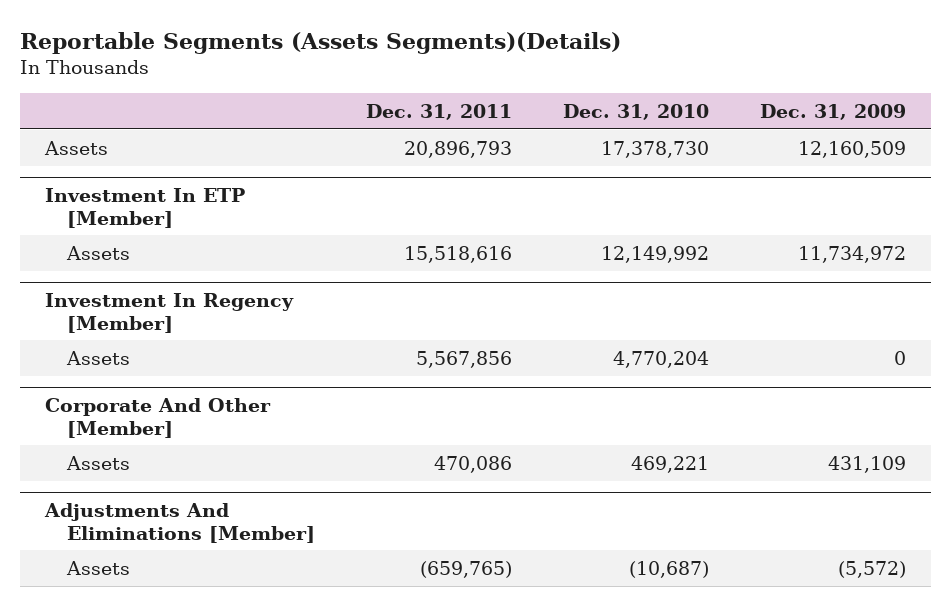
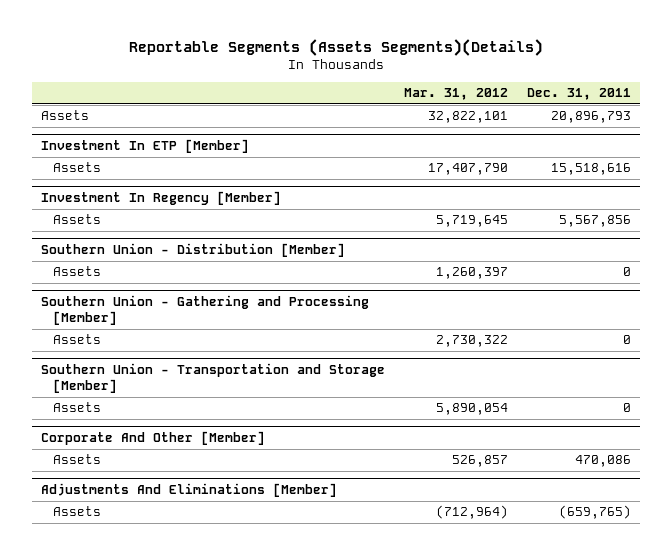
- | Dec. 31, 2011 | Dec. 31, 2010 | Dec. 31, 2009
+ | Mar. 31, 2012 | Dec. 31, 2011
+ Southern Union - Distribution [Member]
+ Assets | 1,260,397 | 0
+ Southern Union - Gathering and Processing [Member]
+ Assets | 2,730,322 | 0
+ Southern Union - Transportation and Storage [Member]
+ Assets | 5,890,054 | 0

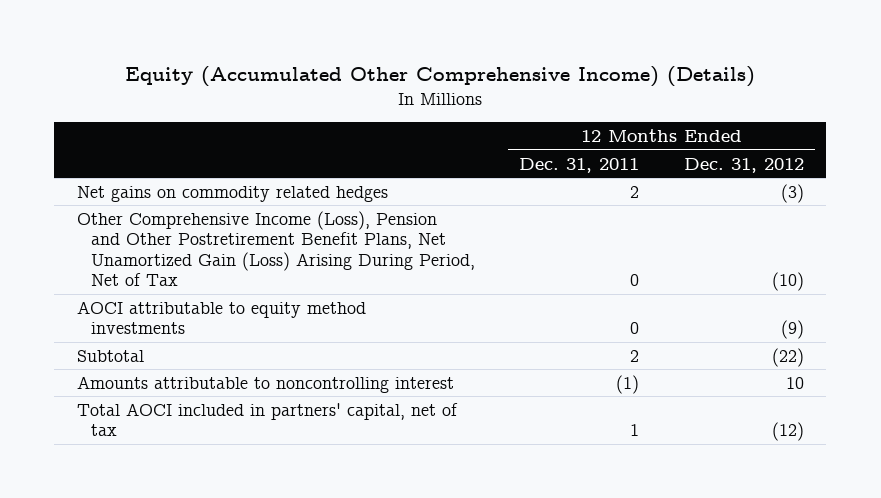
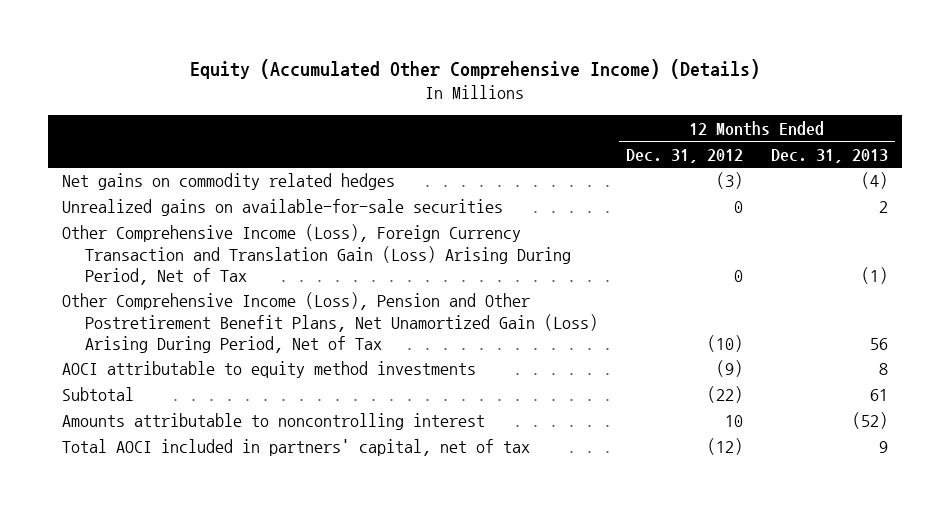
- | 12 Months Ended Dec. 31, 2011 | 12 Months Ended Dec. 31, 2012
+ | 12 Months Ended Dec. 31, 2012 | 12 Months Ended Dec. 31, 2013
+ Unrealized gains on available-for-sale securities | 0 | 2
+ Other Comprehensive Income (Loss), Foreign Currency Transaction and Translation Gain (Loss) Arising During Period, Net of Tax | 0 | (1)

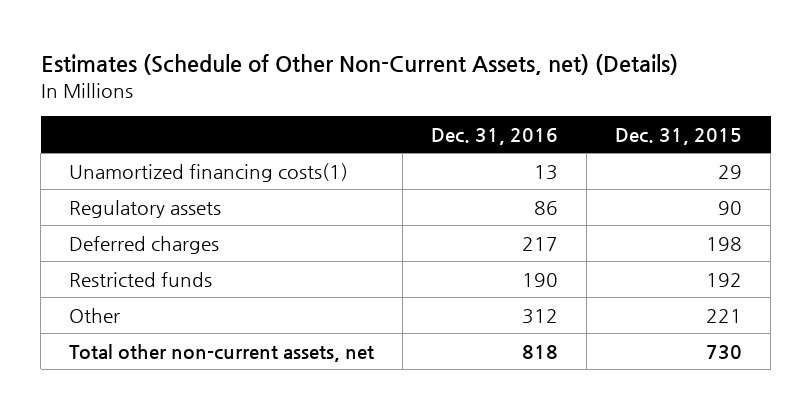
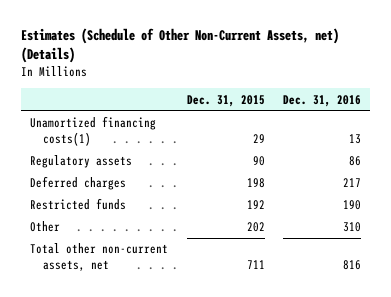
- | Dec. 31, 2016 | Dec. 31, 2015
+ | Dec. 31, 2015 | Dec. 31, 2016
- Other | 312 | 221
- Total other non-current assets, net | 818 | 730
+ Other | 202 | 310
+ Total other non-current assets, net | 711 | 816

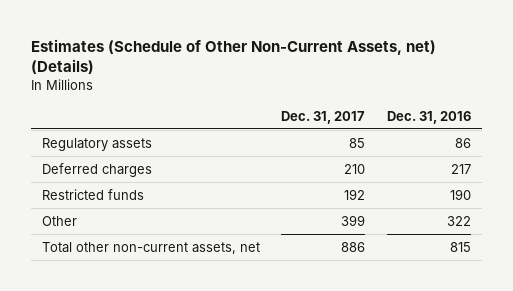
- | Dec. 31, 2015 | Dec. 31, 2016
+ | Dec. 31, 2017 | Dec. 31, 2016
- Unamortized financing costs(1) | 29 | 13
- Other | 202 | 310
- Total other non-current assets, net | 711 | 816
+ Other | 399 | 322
+ Total other non-current assets, net | 886 | 815

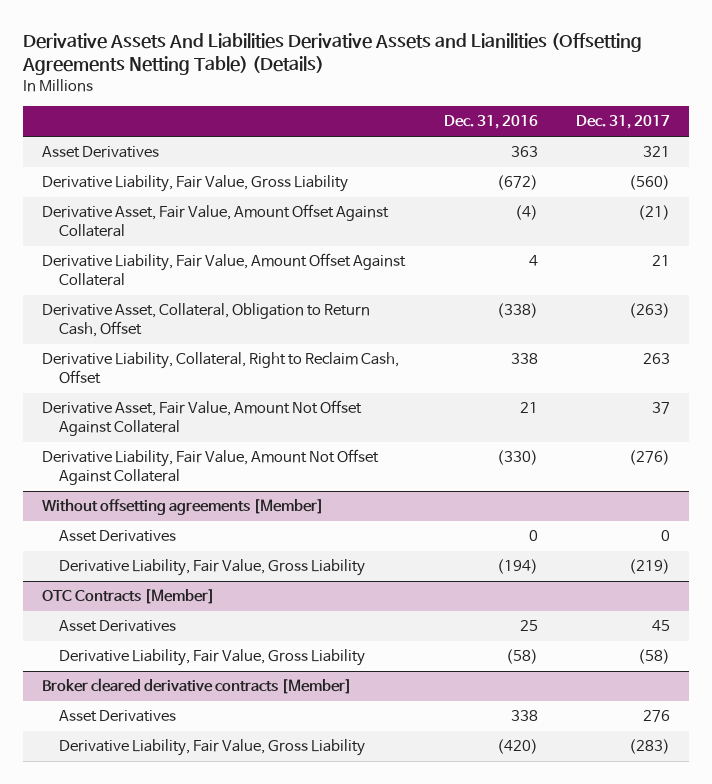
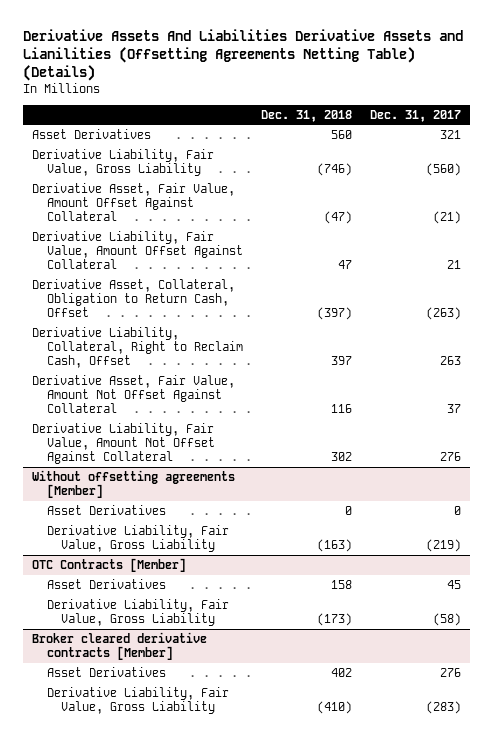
- | Dec. 31, 2016 | Dec. 31, 2017
+ | Dec. 31, 2018 | Dec. 31, 2017
- Derivative Liability, Fair Value, Amount Not Offset Against Collateral | (330) | (276)
+ Derivative Liability, Fair Value, Amount Not Offset Against Collateral | 302 | 276

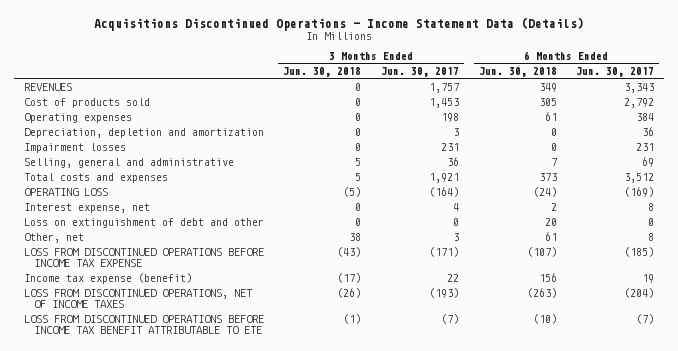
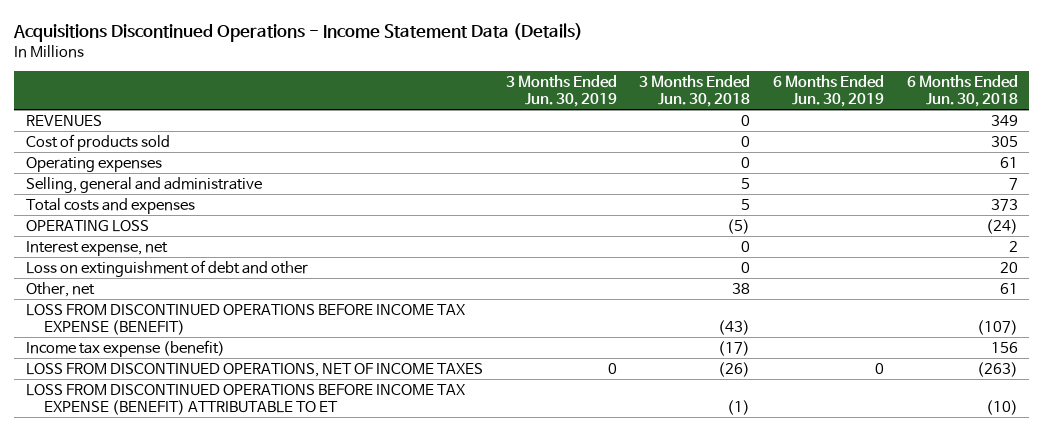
- | 3 Months Ended Jun. 30, 2018 | 3 Months Ended Jun. 30, 2017 | 6 Months Ended Jun. 30, 2018 | 6 Months Ended Jun. 30, 2017
+ | 3 Months Ended Jun. 30, 2019 | 3 Months Ended Jun. 30, 2018 | 6 Months Ended Jun. 30, 2019 | 6 Months Ended Jun. 30, 2018
- Depreciation, depletion and amortization | 0 | 3 | 0 | 36
- Impairment losses | 0 | 231 | 0 | 231
- LOSS FROM DISCONTINUED OPERATIONS BEFORE INCOME TAX EXPENSE | (43) | (171) | (107) | (185)
+ LOSS FROM DISCONTINUED OPERATIONS BEFORE INCOME TAX EXPENSE (BENEFIT) | | (43) | | (107)
- LOSS FROM DISCONTINUED OPERATIONS BEFORE INCOME TAX BENEFIT ATTRIBUTABLE TO ETE | (1) | (7) | (10) | (7)
+ LOSS FROM DISCONTINUED OPERATIONS BEFORE INCOME TAX EXPENSE (BENEFIT) ATTRIBUTABLE TO ET | | (1) | | (10)

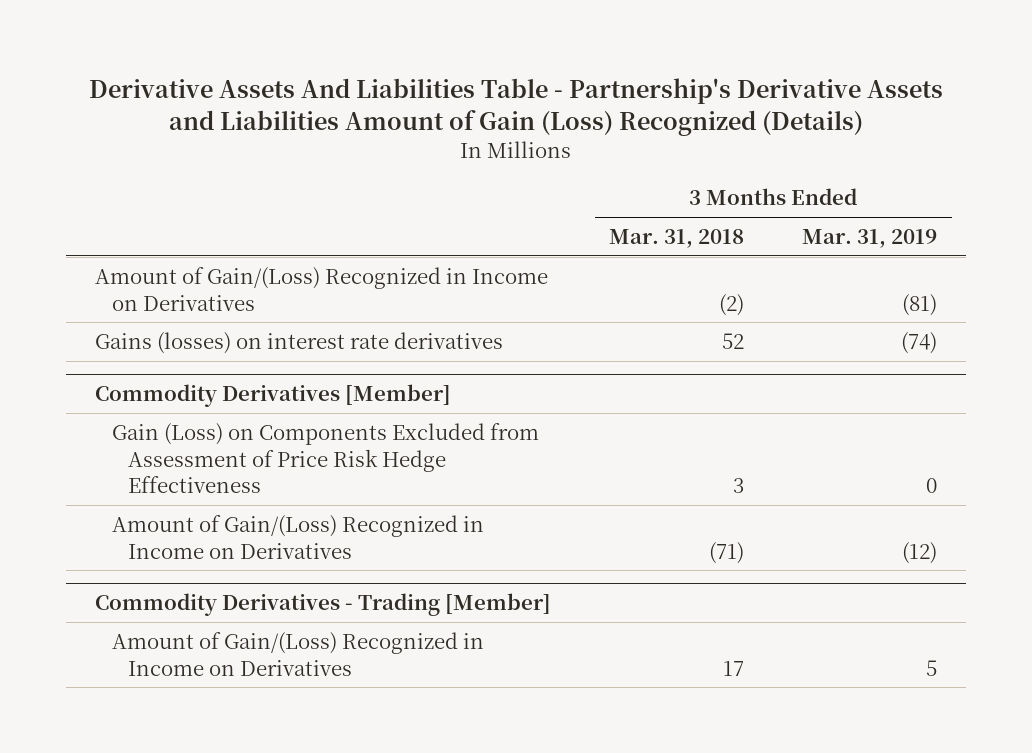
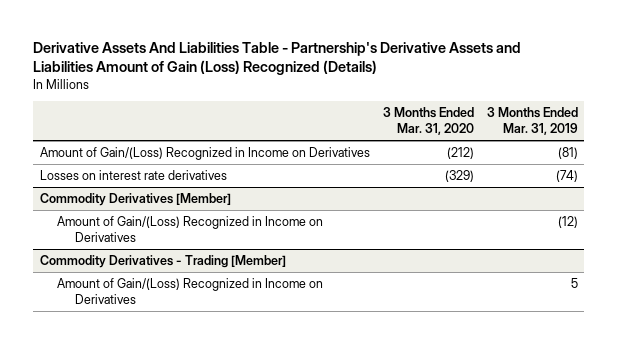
- | 3 Months Ended Mar. 31, 2018 | 3 Months Ended Mar. 31, 2019
+ | 3 Months Ended Mar. 31, 2020 | 3 Months Ended Mar. 31, 2019
- Gains (losses) on interest rate derivatives | 52 | (74)
+ Losses on interest rate derivatives | (329) | (74)
@ Commodity Derivatives [Member]
- Gain (Loss) on Components Excluded from Assessment of Price Risk Hedge Effectiveness | 3 | 0

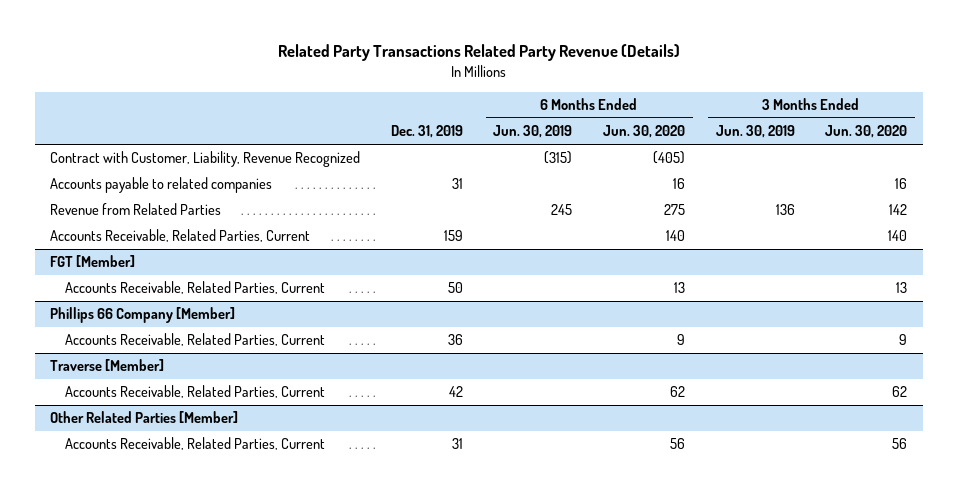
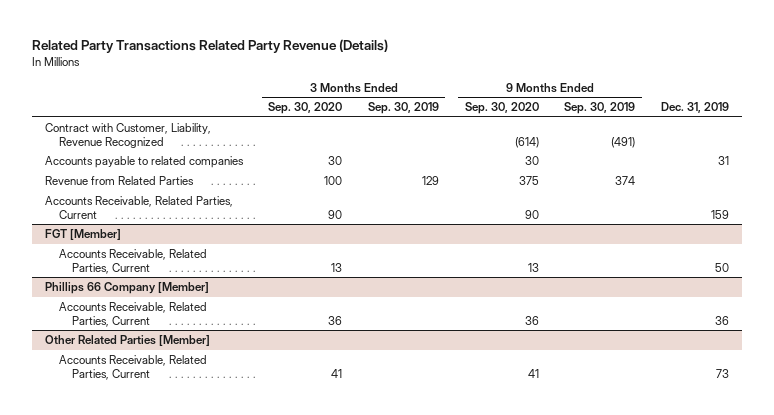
- | Dec. 31, 2019 | 6 Months Ended Jun. 30, 2019 | 6 Months Ended Jun. 30, 2020 | 3 Months Ended Jun. 30, 2019 | 3 Months Ended Jun. 30, 2020
+ | 3 Months Ended Sep. 30, 2020 | 3 Months Ended Sep. 30, 2019 | 9 Months Ended Sep. 30, 2020 | 9 Months Ended Sep. 30, 2019 | Dec. 31, 2019
- Traverse [Member]
- Accounts Receivable, Related Parties, Current | 42 | | 62 | | 62
@ Other Related Parties [Member]
- Accounts Receivable, Related Parties, Current | 31 | | 56 | | 56
+ Accounts Receivable, Related Parties, Current | 41 | | 41 | | 73

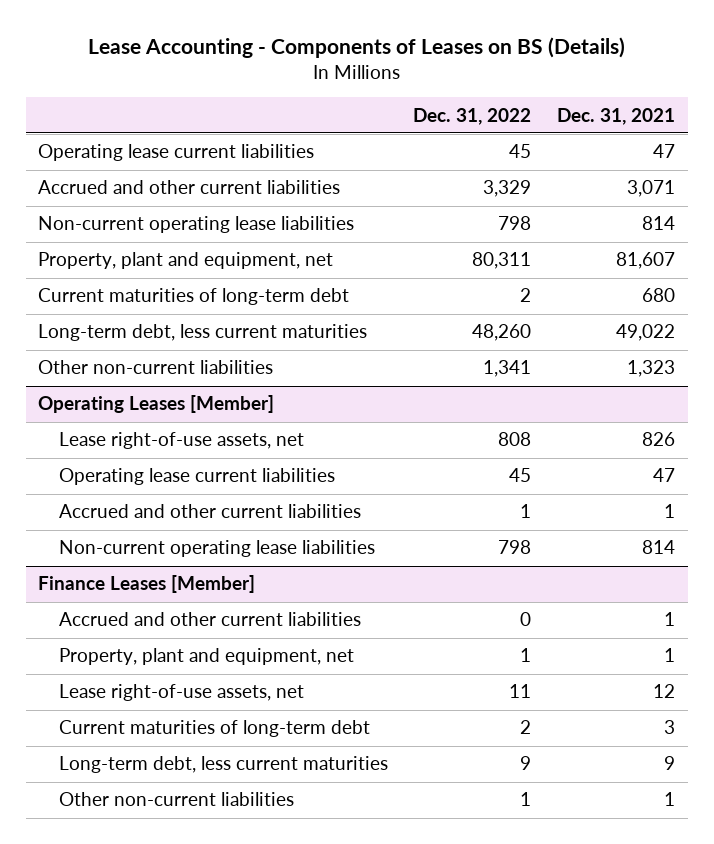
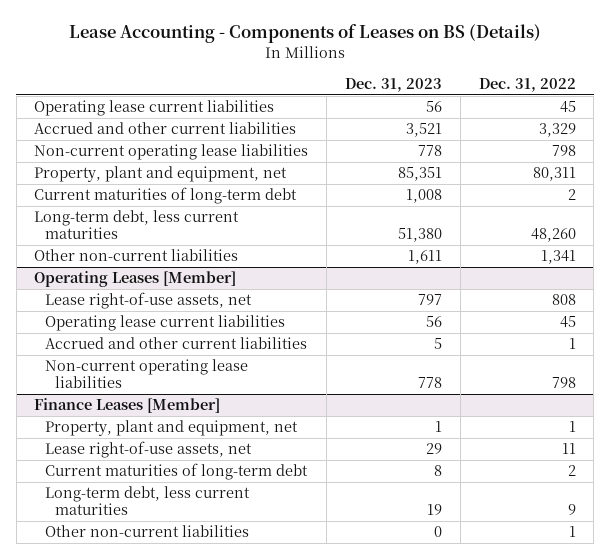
- | Dec. 31, 2022 | Dec. 31, 2021
+ | Dec. 31, 2023 | Dec. 31, 2022
@ Finance Leases [Member]
- Accrued and other current liabilities | 0 | 1

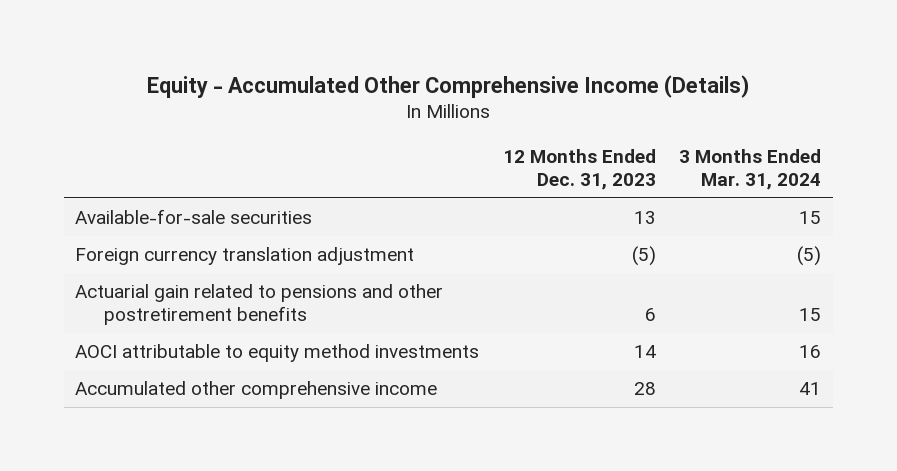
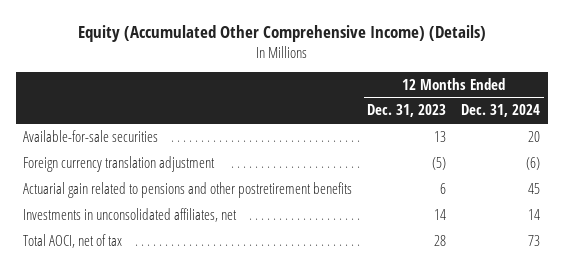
- Equity - Accumulated Other Comprehensive Income (Details)
+ Equity (Accumulated Other Comprehensive Income) (Details)
- | 12 Months Ended Dec. 31, 2023 | 3 Months Ended Mar. 31, 2024
+ | 12 Months Ended Dec. 31, 2023 | 12 Months Ended Dec. 31, 2024
- AOCI attributable to equity method investments | 14 | 16
- Accumulated other comprehensive income | 28 | 41
+ Investments in unconsolidated affiliates, net | 14 | 14
+ Total AOCI, net of tax | 28 | 73

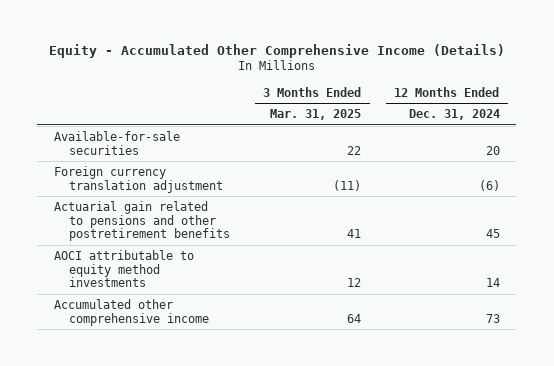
- Equity (Accumulated Other Comprehensive Income) (Details)
+ Equity - Accumulated Other Comprehensive Income (Details)
- | 12 Months Ended Dec. 31, 2023 | 12 Months Ended Dec. 31, 2024
+ | 3 Months Ended Mar. 31, 2025 | 12 Months Ended Dec. 31, 2024
- Investments in unconsolidated affiliates, net | 14 | 14
- Total AOCI, net of tax | 28 | 73
+ AOCI attributable to equity method investments | 12 | 14
+ Accumulated other comprehensive income | 64 | 73

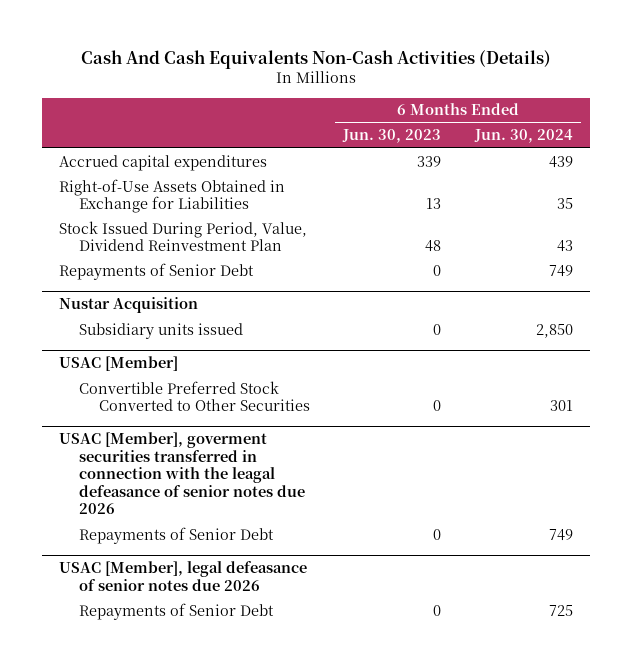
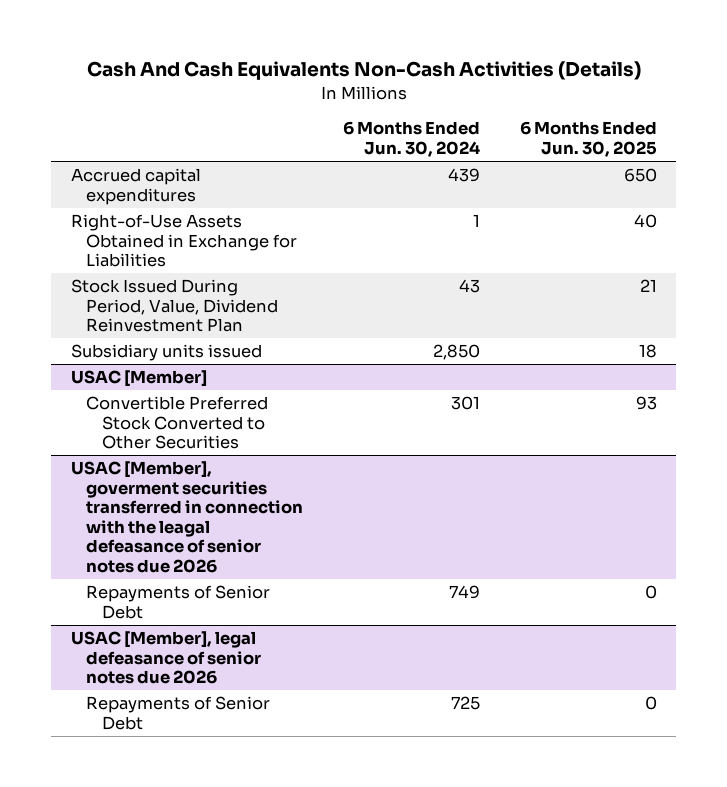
- | 6 Months Ended Jun. 30, 2023 | 6 Months Ended Jun. 30, 2024
+ | 6 Months Ended Jun. 30, 2024 | 6 Months Ended Jun. 30, 2025
- Right-of-Use Assets Obtained in Exchange for Liabilities | 13 | 35
+ Right-of-Use Assets Obtained in Exchange for Liabilities | 1 | 40
- Repayments of Senior Debt | 0 | 749
- Nustar Acquisition

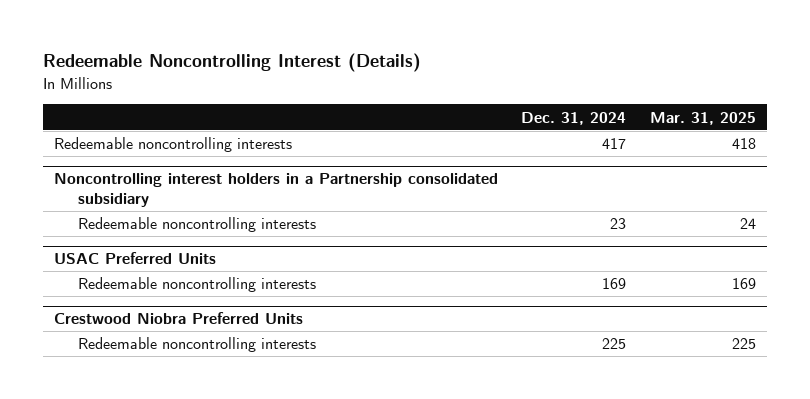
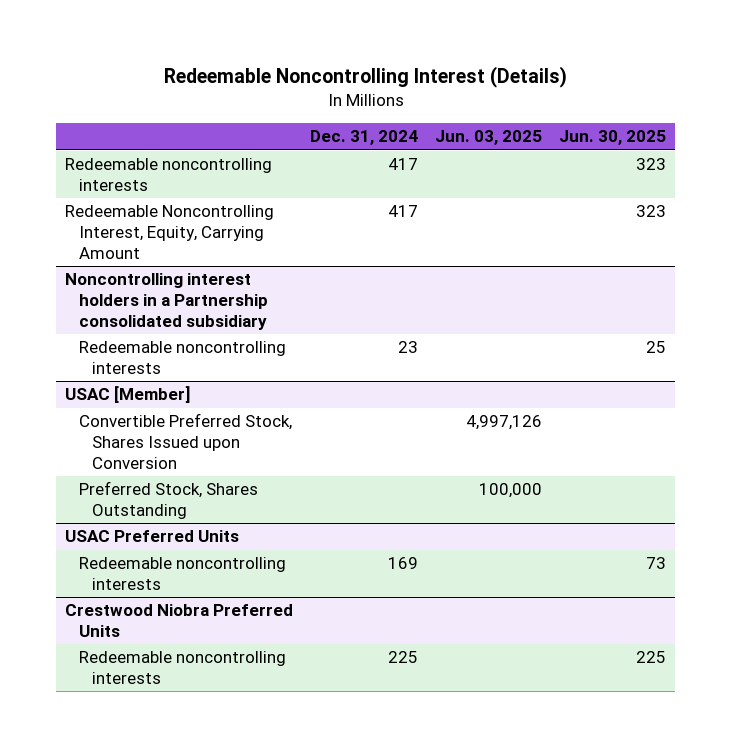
- | Dec. 31, 2024 | Mar. 31, 2025
+ | Dec. 31, 2024 | Jun. 03, 2025 | Jun. 30, 2025
+ Redeemable Noncontrolling Interest, Equity, Carrying Amount | 417 | | 323
+ USAC [Member]
+ Convertible Preferred Stock, Shares Issued upon Conversion | | 4,997,126 |
+ Preferred Stock, Shares Outstanding | | 100,000 |

